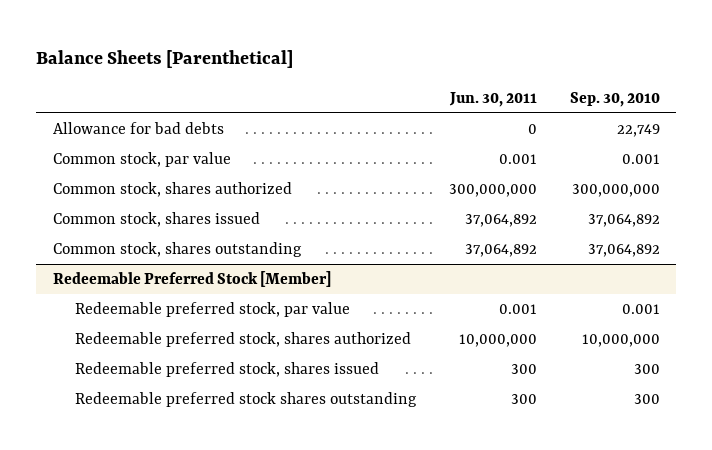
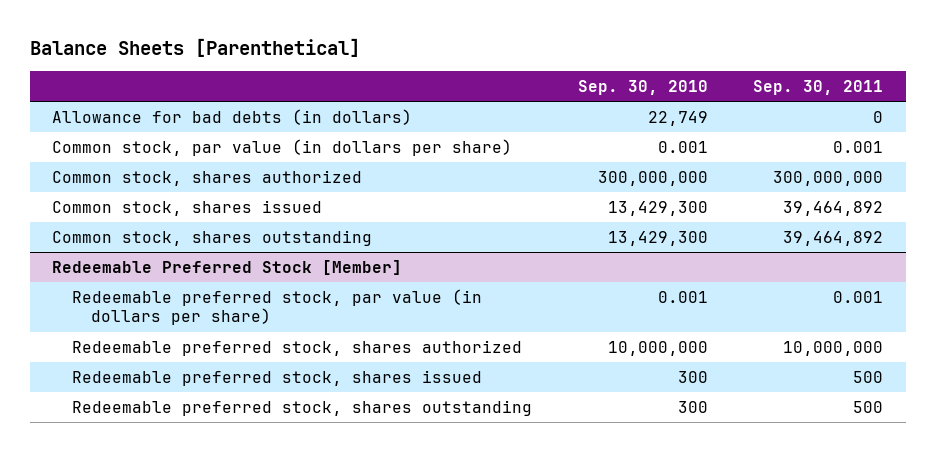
- | Jun. 30, 2011 | Sep. 30, 2010
+ | Sep. 30, 2010 | Sep. 30, 2011
- Allowance for bad debts | 0 | 22,749
- Common stock, par value | 0.001 | 0.001
+ Allowance for bad debts (in dollars) | 22,749 | 0
+ Common stock, par value (in dollars per share) | 0.001 | 0.001
- Common stock, shares issued | 37,064,892 | 37,064,892
- Common stock, shares outstanding | 37,064,892 | 37,064,892
+ Common stock, shares issued | 13,429,300 | 39,464,892
+ Common stock, shares outstanding | 13,429,300 | 39,464,892
@ Redeemable Preferred Stock [Member]
- Redeemable preferred stock, par value | 0.001 | 0.001
+ Redeemable preferred stock, par value (in dollars per share) | 0.001 | 0.001
- Redeemable preferred stock shares outstanding | 300 | 300
+ Redeemable preferred stock, shares outstanding | 300 | 500

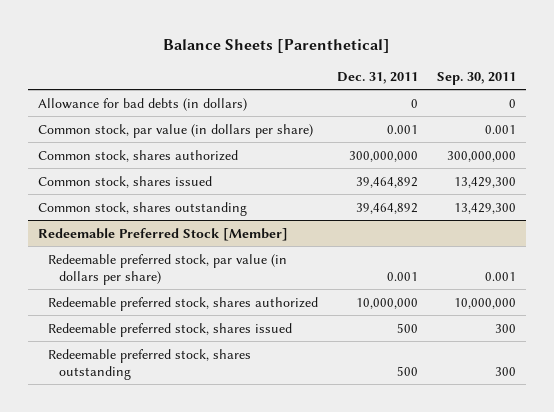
- | Sep. 30, 2010 | Sep. 30, 2011
+ | Dec. 31, 2011 | Sep. 30, 2011
- Common stock, shares issued | 13,429,300 | 39,464,892
- Common stock, shares outstanding | 13,429,300 | 39,464,892
+ Common stock, shares issued | 39,464,892 | 13,429,300
+ Common stock, shares outstanding | 39,464,892 | 13,429,300
@ Redeemable Preferred Stock [Member]
- Redeemable preferred stock, shares issued | 300 | 500
- Redeemable preferred stock, shares outstanding | 300 | 500
+ Redeemable preferred stock, shares issued | 500 | 300
+ Redeemable preferred stock, shares outstanding | 500 | 300

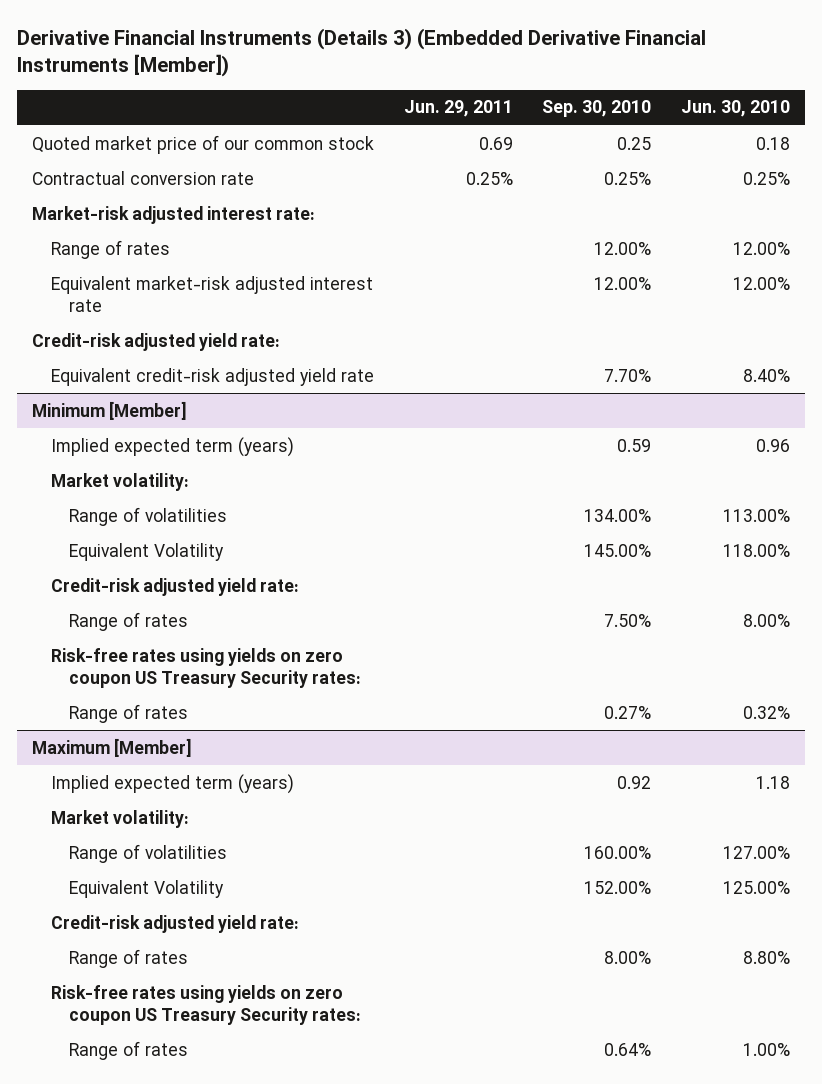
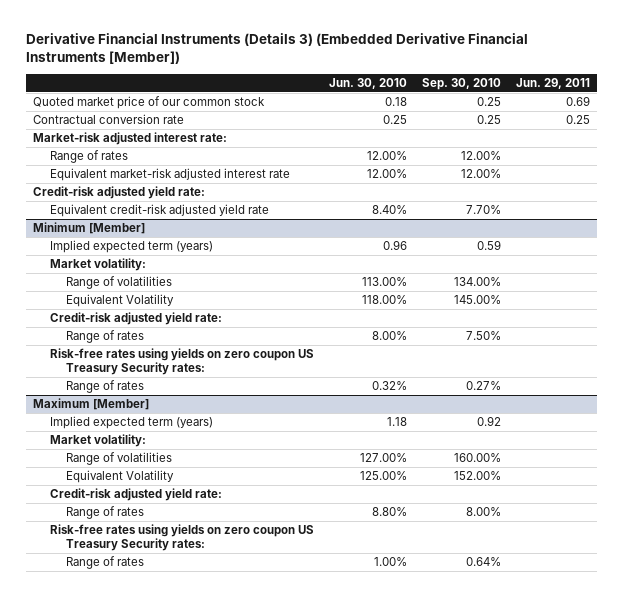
- | Jun. 29, 2011 | Sep. 30, 2010 | Jun. 30, 2010
+ | Jun. 30, 2010 | Sep. 30, 2010 | Jun. 29, 2011
- Contractual conversion rate | 0.25% | 0.25% | 0.25%
+ Contractual conversion rate | 0.25 | 0.25 | 0.25

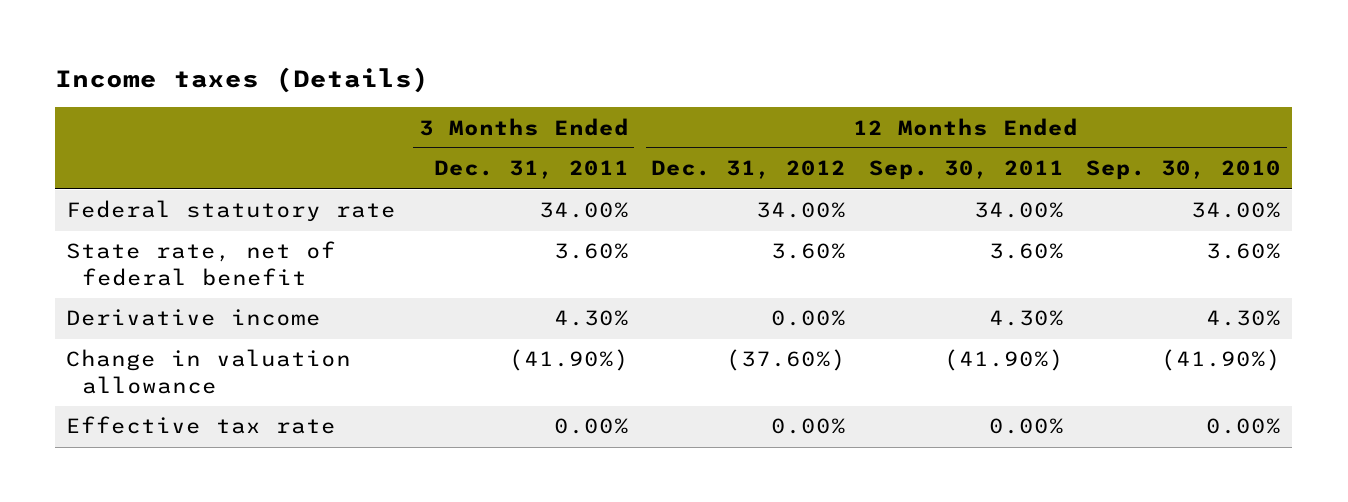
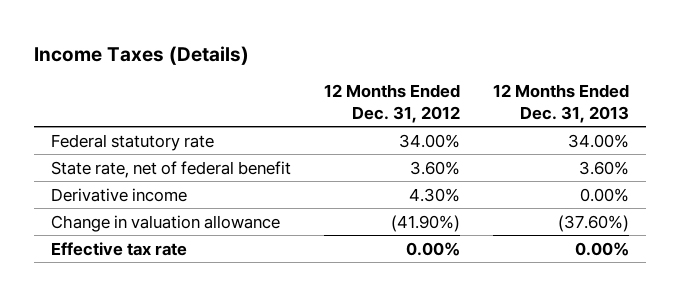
- Income taxes (Details)
+ Income Taxes (Details)
- | 3 Months Ended Dec. 31, 2011 | 12 Months Ended Dec. 31, 2012 | 12 Months Ended Sep. 30, 2011 | 12 Months Ended Sep. 30, 2010
+ | 12 Months Ended Dec. 31, 2012 | 12 Months Ended Dec. 31, 2013
- Derivative income | 4.30% | 0.00% | 4.30% | 4.30%
- Change in valuation allowance | (41.90%) | (37.60%) | (41.90%) | (41.90%)
+ Derivative income | 4.30% | 0.00%
+ Change in valuation allowance | (41.90%) | (37.60%)

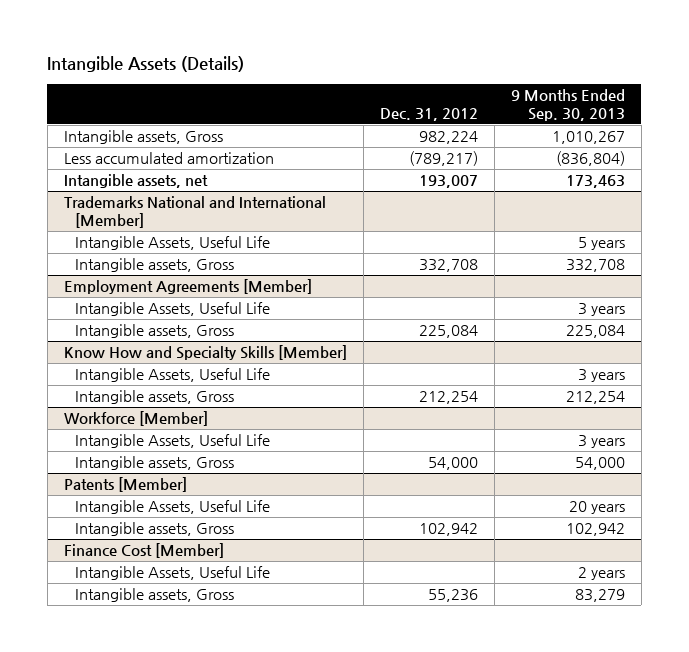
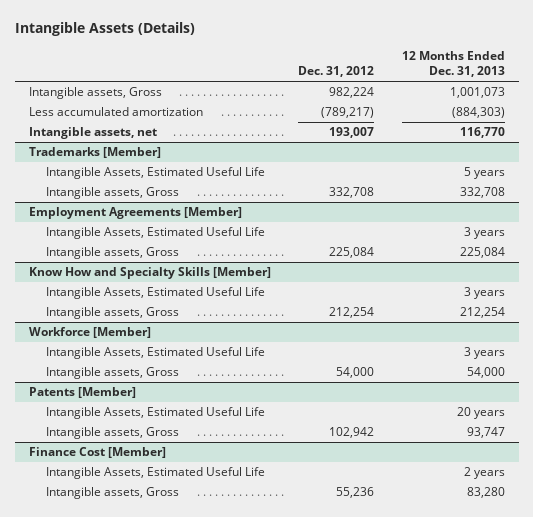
- | Dec. 31, 2012 | 9 Months Ended Sep. 30, 2013
+ | Dec. 31, 2012 | 12 Months Ended Dec. 31, 2013
- Trademarks National and International [Member]
- Intangible Assets, Useful Life | | 5 years
+ Trademarks [Member]
+ Intangible Assets, Estimated Useful Life | | 5 years
@ Employment Agreements [Member]
- Intangible Assets, Useful Life | | 3 years
+ Intangible Assets, Estimated Useful Life | | 3 years
@ Know How and Specialty Skills [Member]
- Intangible Assets, Useful Life | | 3 years
+ Intangible Assets, Estimated Useful Life | | 3 years
@ Workforce [Member]
- Intangible Assets, Useful Life | | 3 years
+ Intangible Assets, Estimated Useful Life | | 3 years
@ Patents [Member]
- Intangible Assets, Useful Life | | 20 years
+ Intangible Assets, Estimated Useful Life | | 20 years
@ Finance Cost [Member]
- Intangible Assets, Useful Life | | 2 years
+ Intangible Assets, Estimated Useful Life | | 2 years

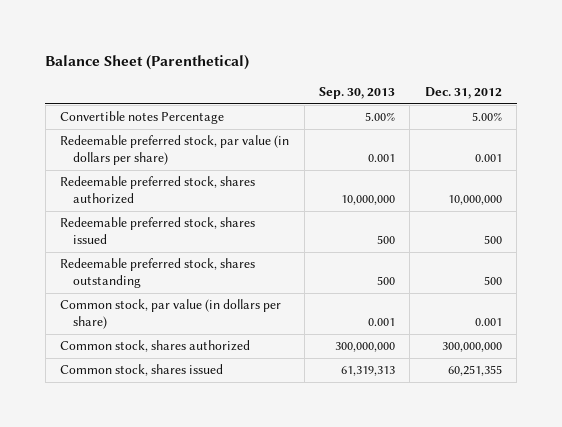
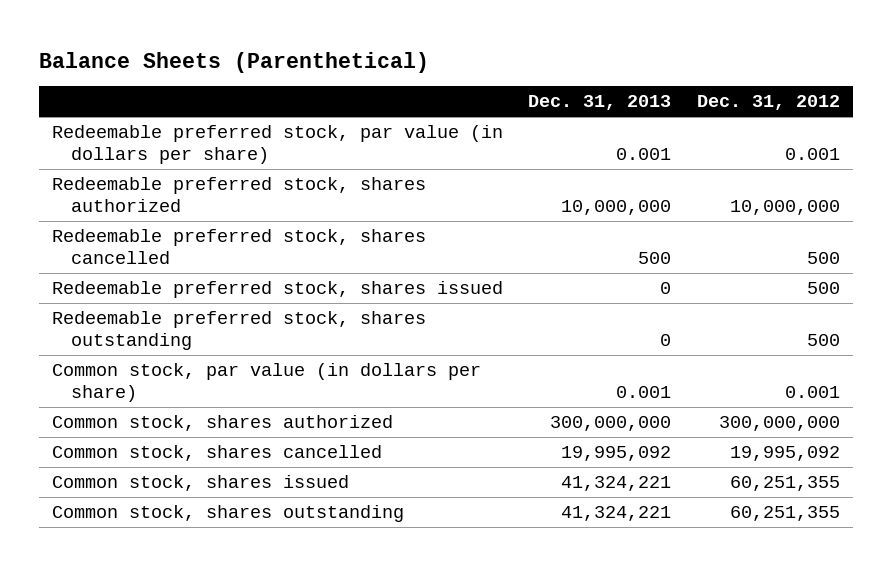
- Balance Sheet (Parenthetical)
+ Balance Sheets (Parenthetical)
- | Sep. 30, 2013 | Dec. 31, 2012
+ | Dec. 31, 2013 | Dec. 31, 2012
- Convertible notes Percentage | 5.00% | 5.00%
+ Redeemable preferred stock, shares cancelled | 500 | 500
+ Common stock, shares cancelled | 19,995,092 | 19,995,092
+ Common stock, shares outstanding | 41,324,221 | 60,251,355

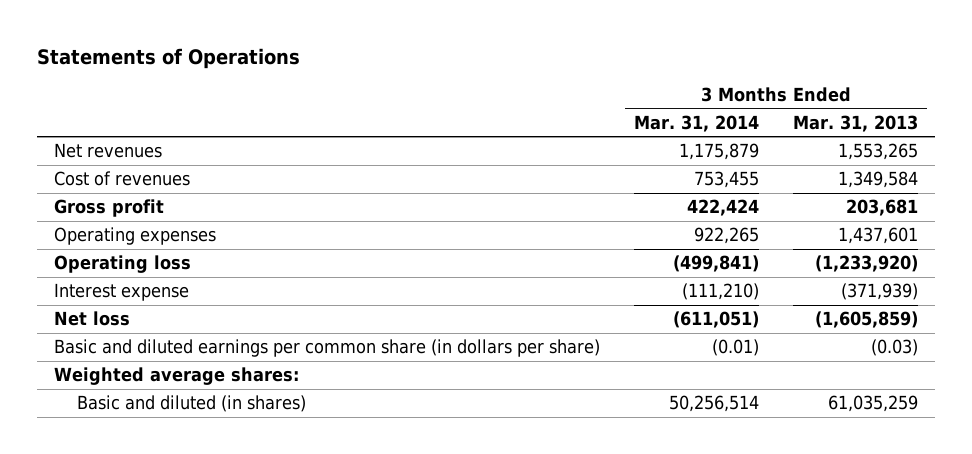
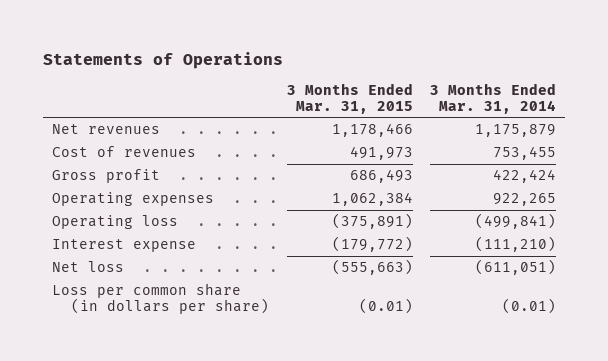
- | 3 Months Ended Mar. 31, 2014 | 3 Months Ended Mar. 31, 2013
+ | 3 Months Ended Mar. 31, 2015 | 3 Months Ended Mar. 31, 2014
- Basic and diluted earnings per common share (in dollars per share) | (0.01) | (0.03)
- Weighted average shares:
- Basic and diluted (in shares) | 50,256,514 | 61,035,259
+ Loss per common share (in dollars per share) | (0.01) | (0.01)

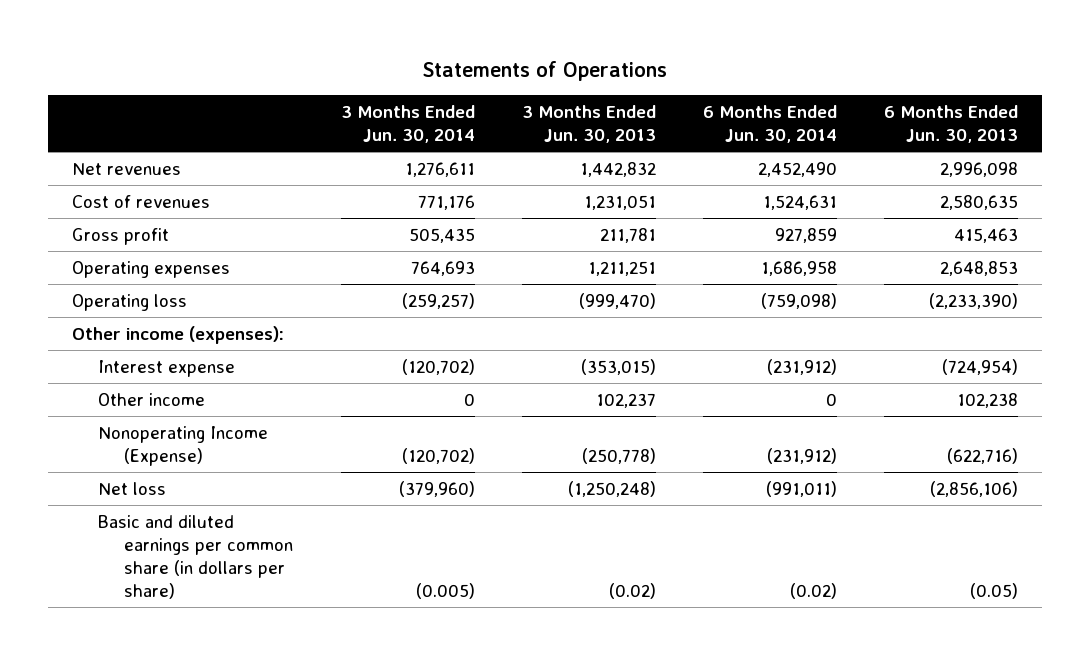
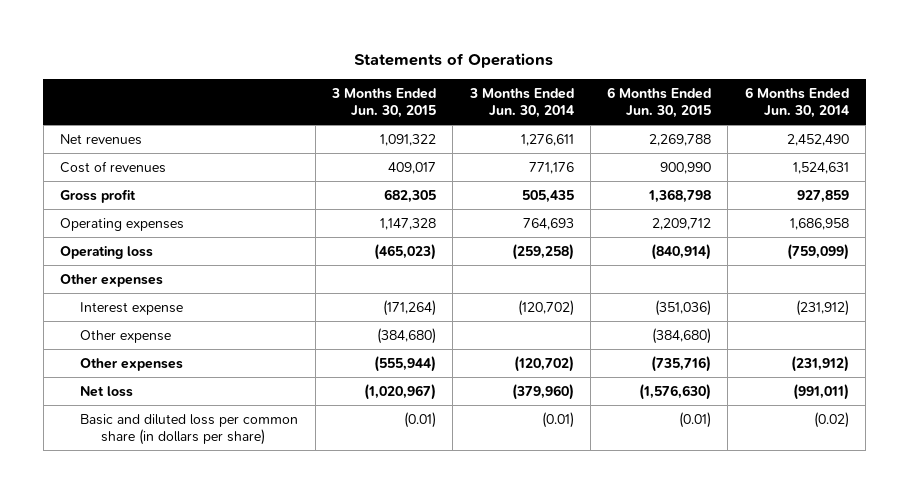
- | 3 Months Ended Jun. 30, 2014 | 3 Months Ended Jun. 30, 2013 | 6 Months Ended Jun. 30, 2014 | 6 Months Ended Jun. 30, 2013
+ | 3 Months Ended Jun. 30, 2015 | 3 Months Ended Jun. 30, 2014 | 6 Months Ended Jun. 30, 2015 | 6 Months Ended Jun. 30, 2014
- Operating loss | (259,257) | (999,470) | (759,098) | (2,233,390)
- Other income (expenses):
+ Operating loss | (465,023) | (259,258) | (840,914) | (759,099)
+ Other expenses
- Other income | 0 | 102,237 | 0 | 102,238
- Nonoperating Income (Expense) | (120,702) | (250,778) | (231,912) | (622,716)
+ Other expense | (384,680) | | (384,680) |
+ Other expenses | (555,944) | (120,702) | (735,716) | (231,912)
- Basic and diluted earnings per common share (in dollars per share) | (0.005) | (0.02) | (0.02) | (0.05)
+ Basic and diluted loss per common share (in dollars per share) | (0.01) | (0.01) | (0.01) | (0.02)

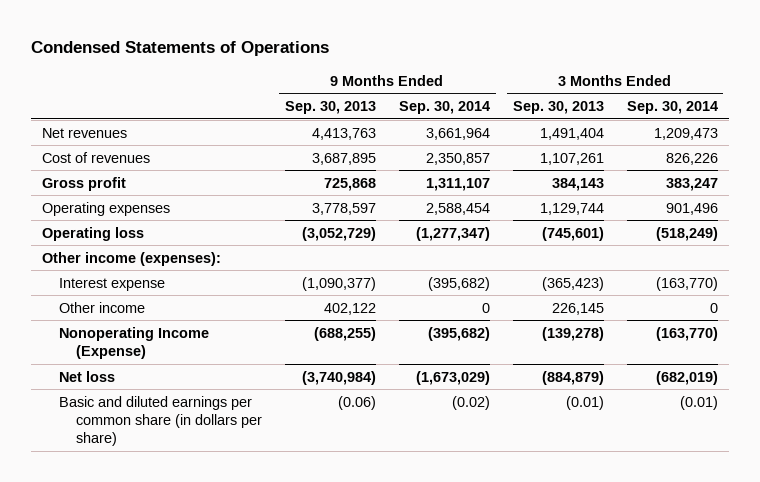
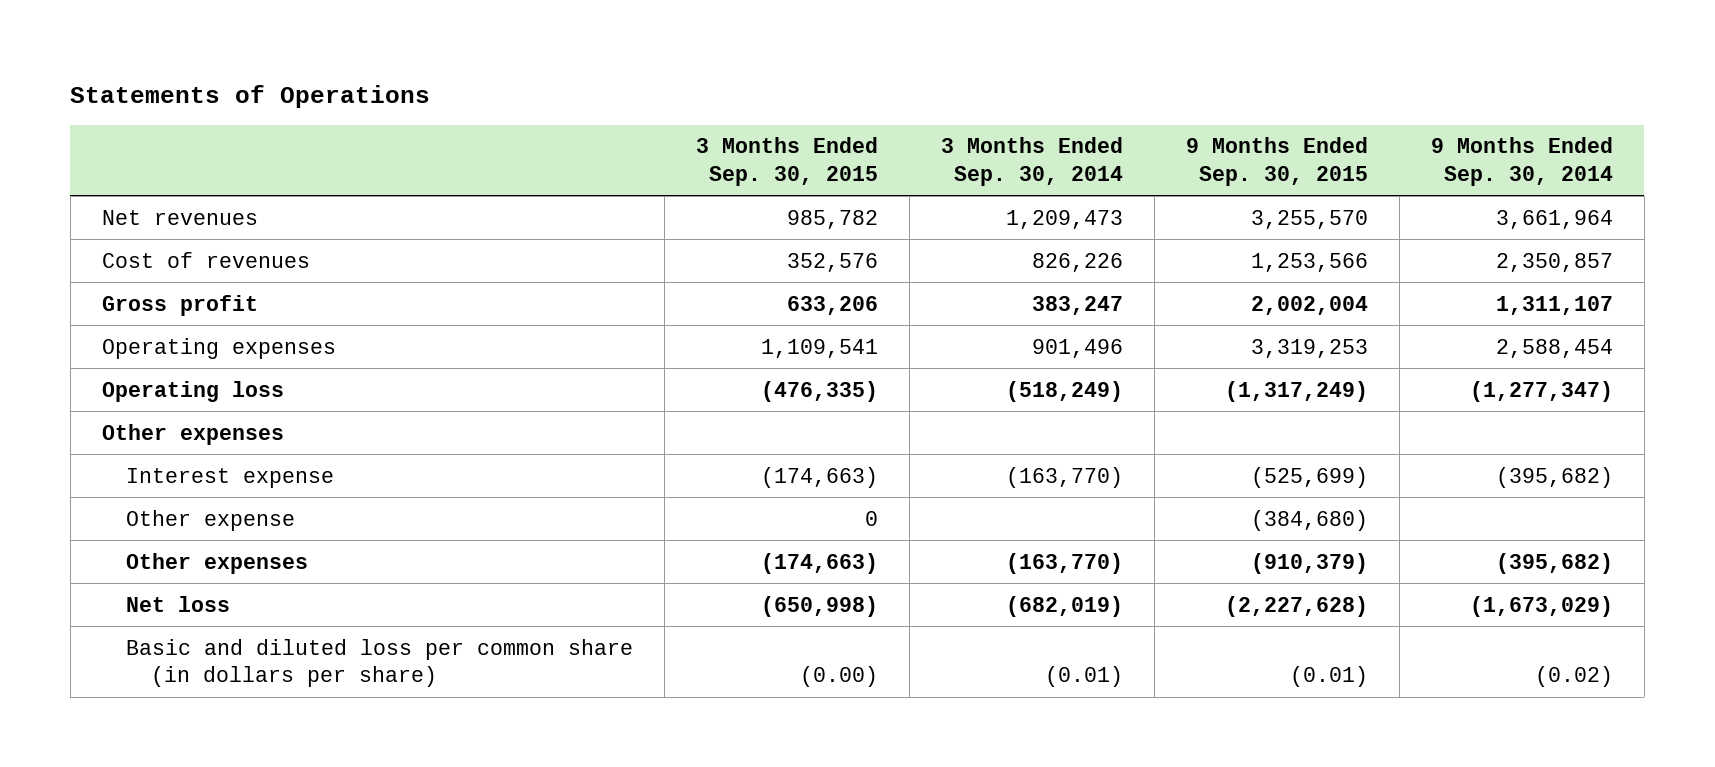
- Condensed Statements of Operations
+ Statements of Operations
- | 9 Months Ended Sep. 30, 2013 | 9 Months Ended Sep. 30, 2014 | 3 Months Ended Sep. 30, 2013 | 3 Months Ended Sep. 30, 2014
+ | 3 Months Ended Sep. 30, 2015 | 3 Months Ended Sep. 30, 2014 | 9 Months Ended Sep. 30, 2015 | 9 Months Ended Sep. 30, 2014
- Other income (expenses):
+ Other expenses
- Other income | 402,122 | 0 | 226,145 | 0
- Nonoperating Income (Expense) | (688,255) | (395,682) | (139,278) | (163,770)
+ Other expense | 0 | | (384,680) |
+ Other expenses | (174,663) | (163,770) | (910,379) | (395,682)
- Basic and diluted earnings per common share (in dollars per share) | (0.06) | (0.02) | (0.01) | (0.01)
+ Basic and diluted loss per common share (in dollars per share) | (0.00) | (0.01) | (0.01) | (0.02)

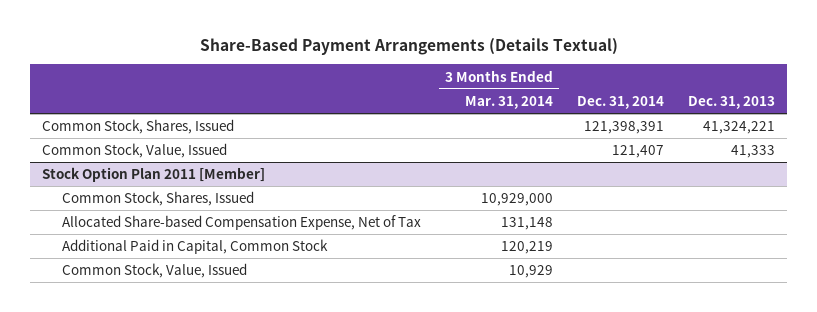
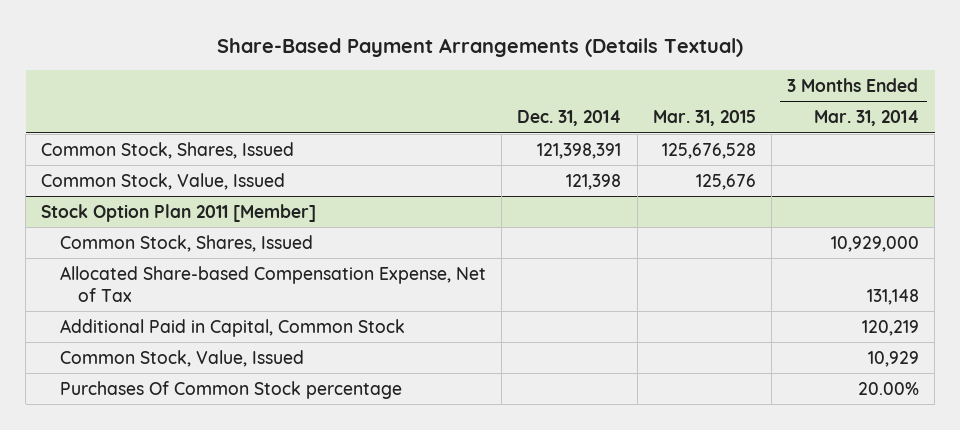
- | 3 Months Ended Mar. 31, 2014 | Dec. 31, 2014 | Dec. 31, 2013
+ | Dec. 31, 2014 | Mar. 31, 2015 | 3 Months Ended Mar. 31, 2014
- Common Stock, Value, Issued | | 121,407 | 41,333
+ Common Stock, Value, Issued | 121,398 | 125,676 |
@ Stock Option Plan 2011 [Member]
+ Purchases Of Common Stock percentage | | | 20.00%

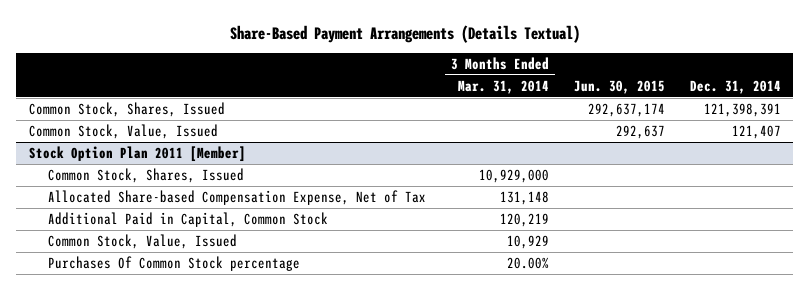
- | Dec. 31, 2014 | Mar. 31, 2015 | 3 Months Ended Mar. 31, 2014
+ | 3 Months Ended Mar. 31, 2014 | Jun. 30, 2015 | Dec. 31, 2014
- Common Stock, Value, Issued | 121,398 | 125,676 |
+ Common Stock, Value, Issued | | 292,637 | 121,407

